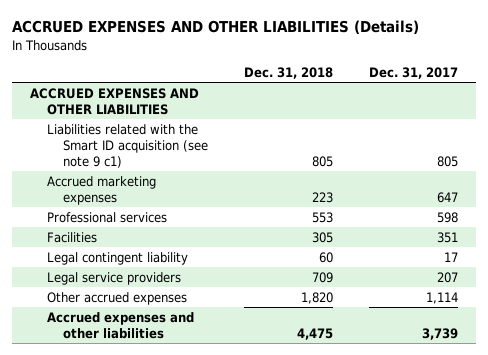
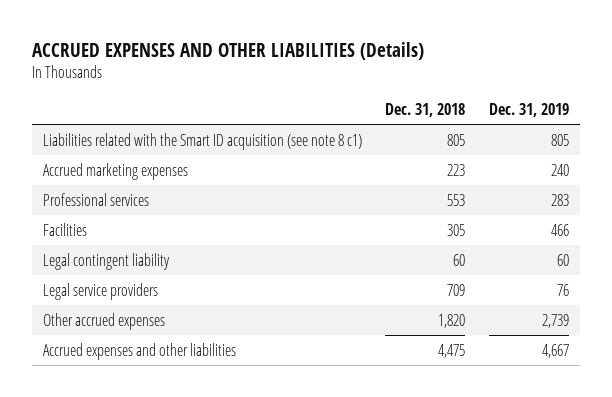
- | Dec. 31, 2018 | Dec. 31, 2017
+ | Dec. 31, 2018 | Dec. 31, 2019
- ACCRUED EXPENSES AND OTHER LIABILITIES
- Liabilities related with the Smart ID acquisition (see note 9 c1) | 805 | 805
+ Liabilities related with the Smart ID acquisition (see note 8 c1) | 805 | 805

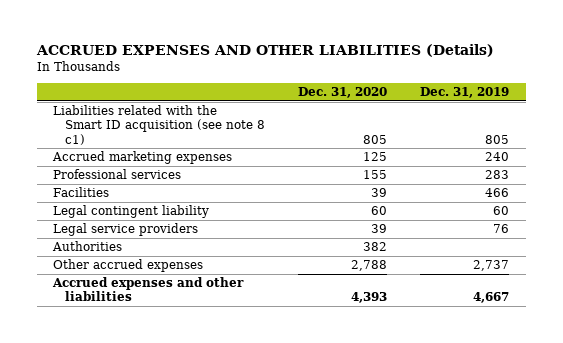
- | Dec. 31, 2018 | Dec. 31, 2019
+ | Dec. 31, 2020 | Dec. 31, 2019
- Other accrued expenses | 1,820 | 2,739
+ Authorities | 382 |
+ Other accrued expenses | 2,788 | 2,737

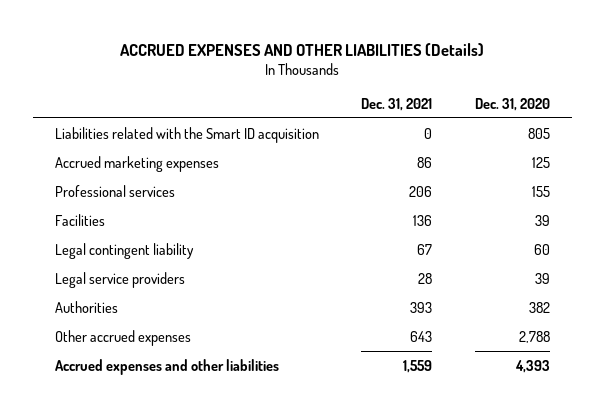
- | Dec. 31, 2020 | Dec. 31, 2019
+ | Dec. 31, 2021 | Dec. 31, 2020
- Liabilities related with the Smart ID acquisition (see note 8 c1) | 805 | 805
+ Liabilities related with the Smart ID acquisition | 0 | 805

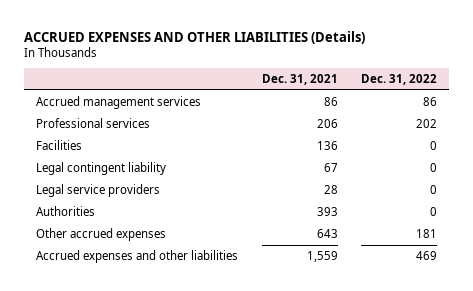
- | Dec. 31, 2021 | Dec. 31, 2020
+ | Dec. 31, 2021 | Dec. 31, 2022
- Liabilities related with the Smart ID acquisition | 0 | 805
- Accrued marketing expenses | 86 | 125
+ Accrued management services | 86 | 86

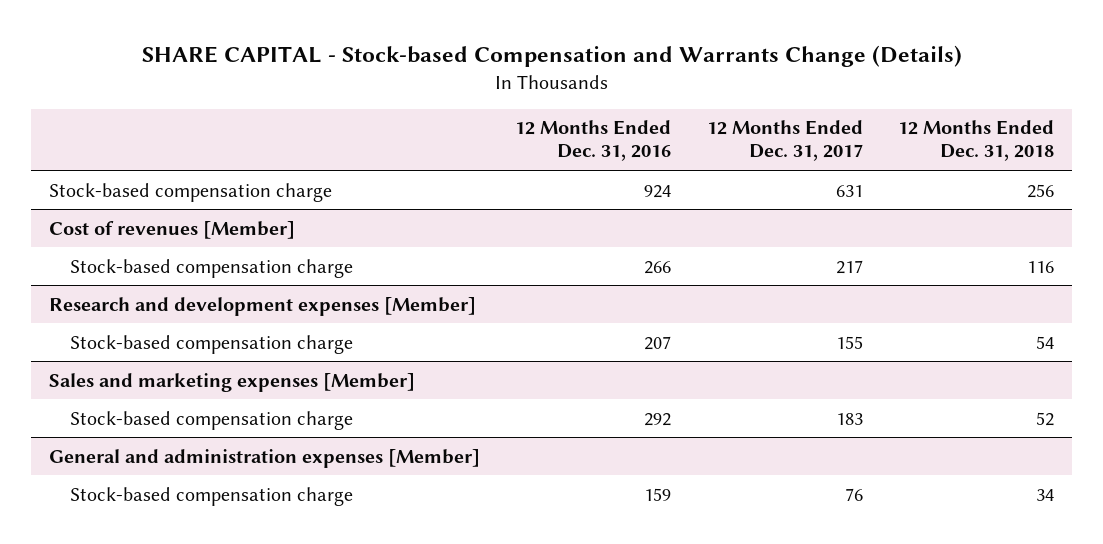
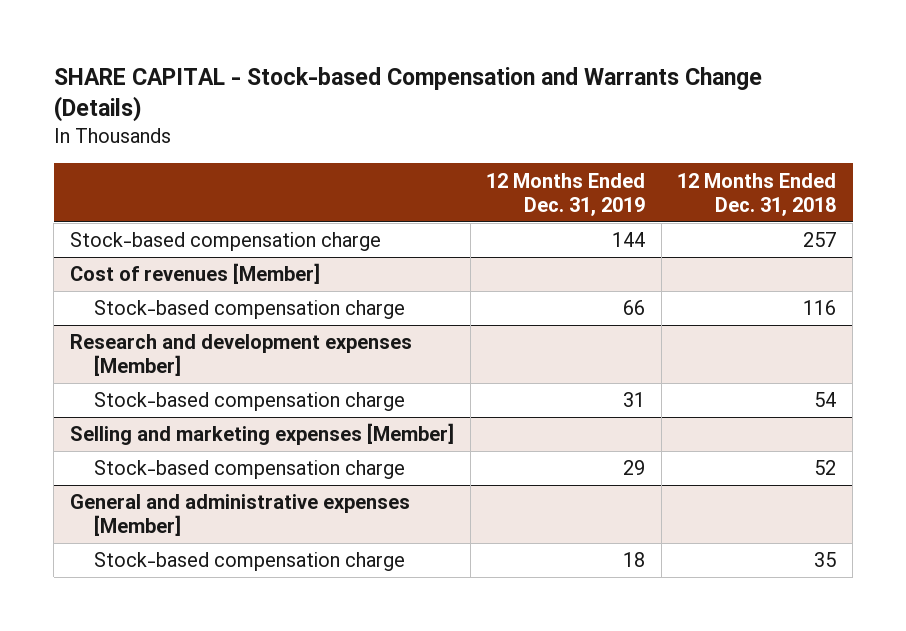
- | 12 Months Ended Dec. 31, 2016 | 12 Months Ended Dec. 31, 2017 | 12 Months Ended Dec. 31, 2018
+ | 12 Months Ended Dec. 31, 2019 | 12 Months Ended Dec. 31, 2018
- Stock-based compensation charge | 924 | 631 | 256
+ Stock-based compensation charge | 144 | 257
- Sales and marketing expenses [Member]
+ Selling and marketing expenses [Member]
- General and administration expenses [Member]
- Stock-based compensation charge | 159 | 76 | 34
+ General and administrative expenses [Member]
+ Stock-based compensation charge | 18 | 35

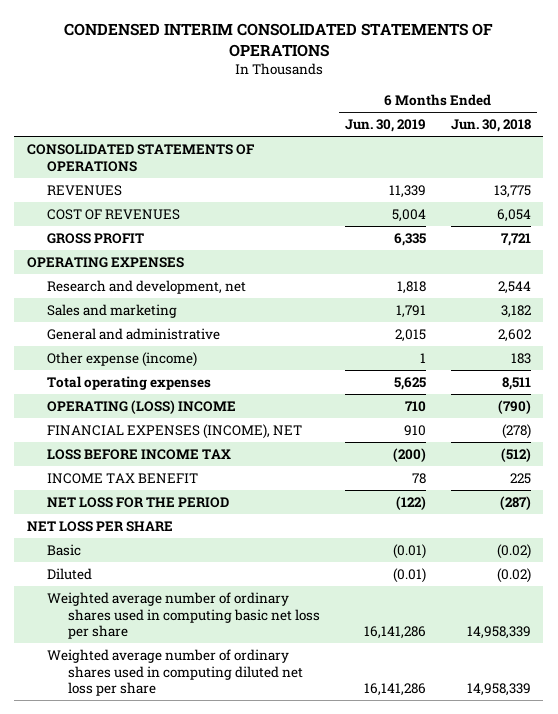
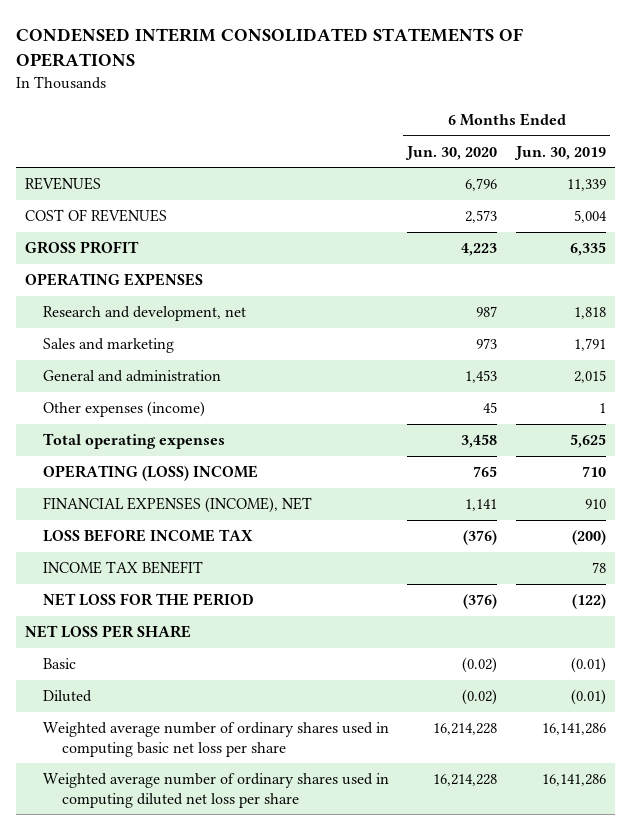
- | 6 Months Ended Jun. 30, 2019 | 6 Months Ended Jun. 30, 2018
+ | 6 Months Ended Jun. 30, 2020 | 6 Months Ended Jun. 30, 2019
- CONSOLIDATED STATEMENTS OF OPERATIONS
- General and administrative | 2,015 | 2,602
- Other expense (income) | 1 | 183
+ General and administration | 1,453 | 2,015
+ Other expenses (income) | 45 | 1

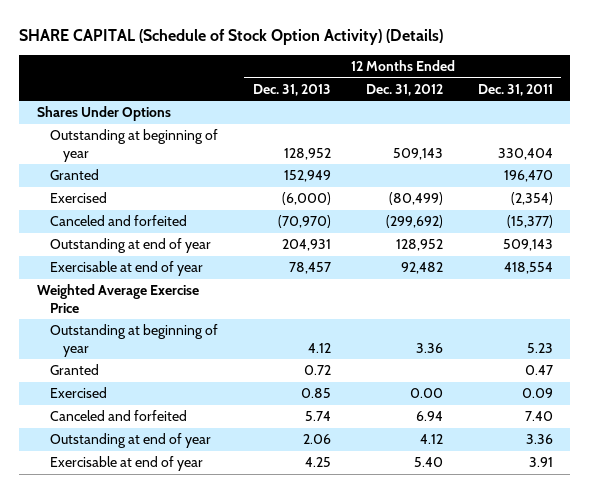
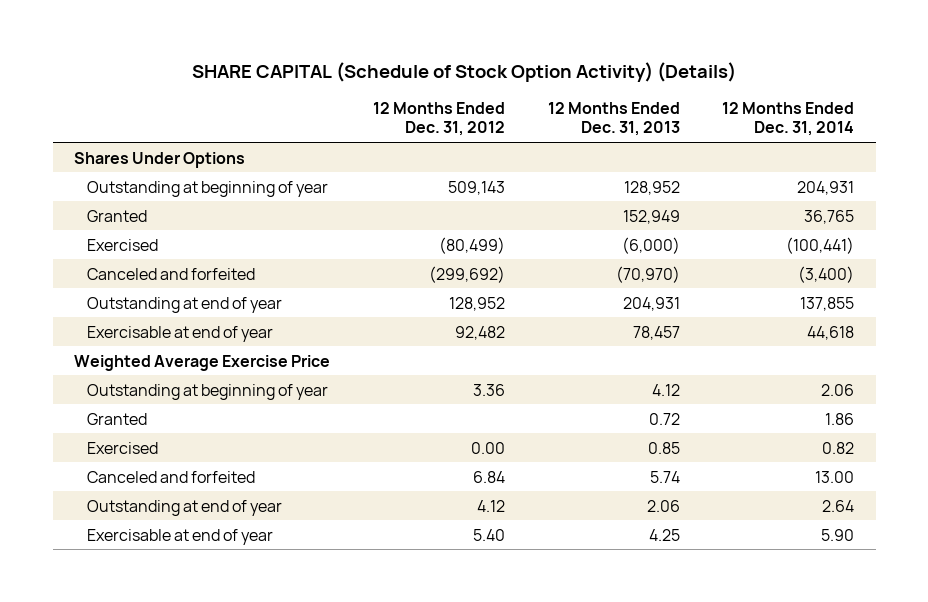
- | 12 Months Ended Dec. 31, 2013 | 12 Months Ended Dec. 31, 2012 | 12 Months Ended Dec. 31, 2011
+ | 12 Months Ended Dec. 31, 2012 | 12 Months Ended Dec. 31, 2013 | 12 Months Ended Dec. 31, 2014
- Canceled and forfeited | 5.74 | 6.94 | 7.40
+ Canceled and forfeited | 6.84 | 5.74 | 13.00

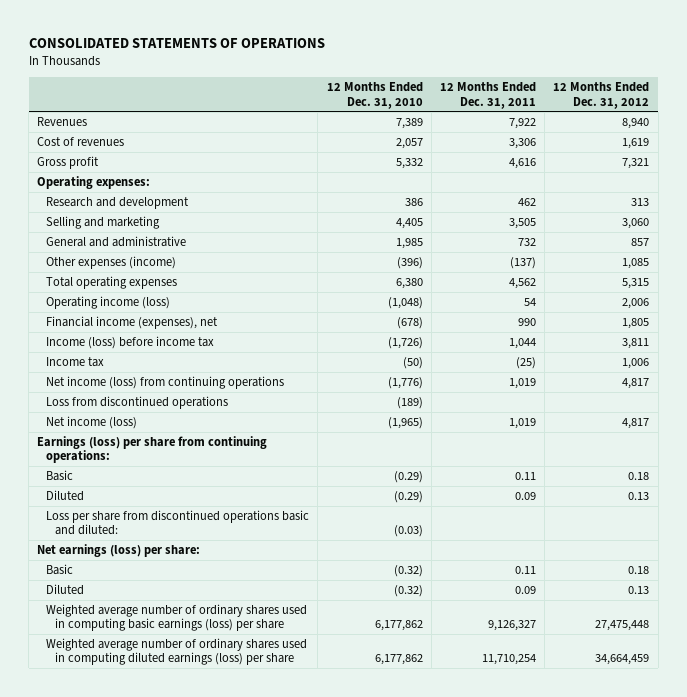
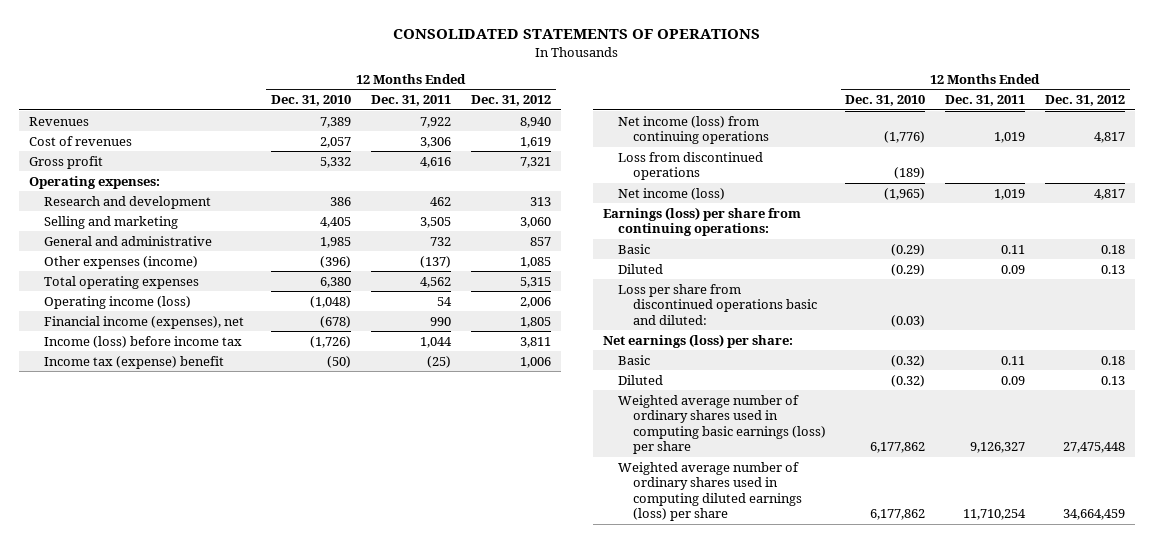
- Income tax | (50) | (25) | 1,006
+ Income tax (expense) benefit | (50) | (25) | 1,006

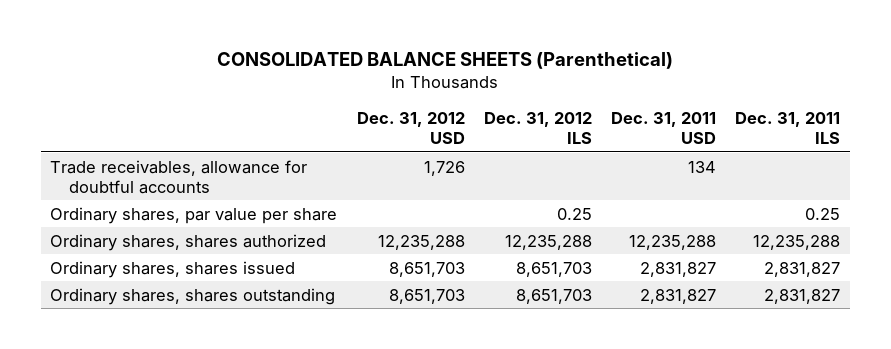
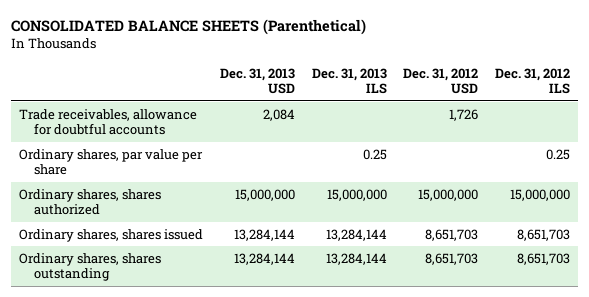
- | Dec. 31, 2012 USD | Dec. 31, 2012 ILS | Dec. 31, 2011 USD | Dec. 31, 2011 ILS
+ | Dec. 31, 2013 USD | Dec. 31, 2013 ILS | Dec. 31, 2012 USD | Dec. 31, 2012 ILS
- Ordinary shares, shares authorized | 12,235,288 | 12,235,288 | 12,235,288 | 12,235,288
+ Ordinary shares, shares authorized | 15,000,000 | 15,000,000 | 15,000,000 | 15,000,000

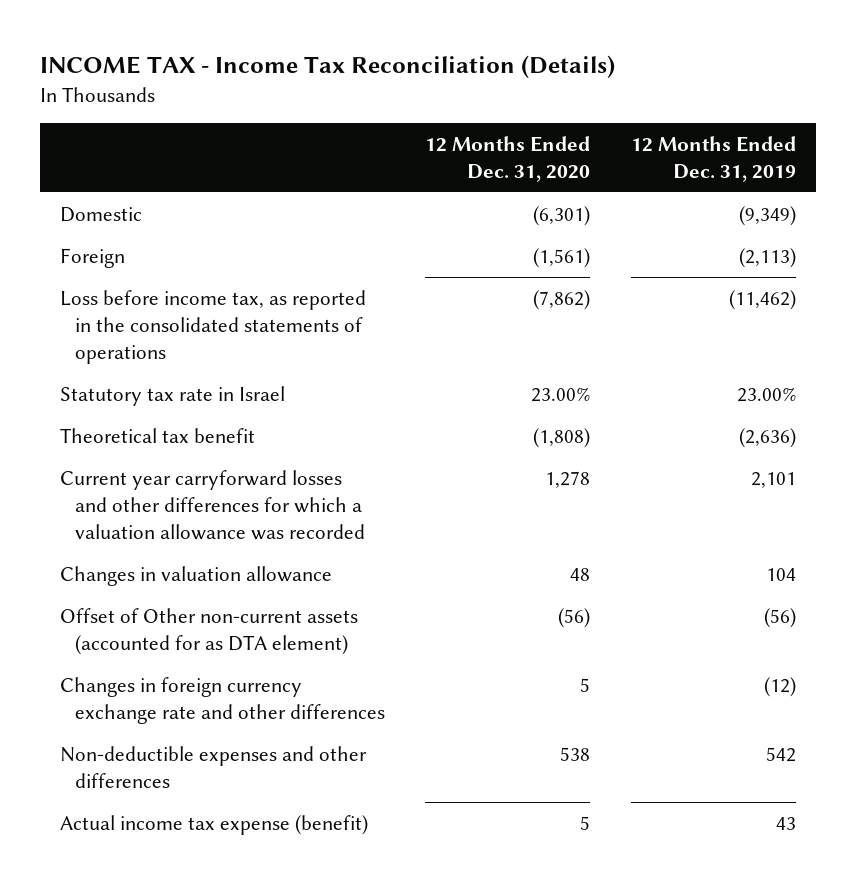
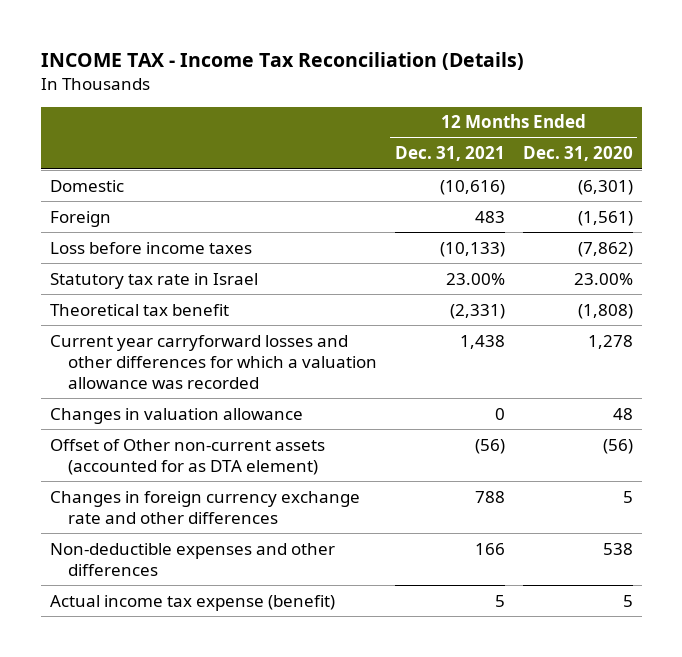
- | 12 Months Ended Dec. 31, 2020 | 12 Months Ended Dec. 31, 2019
+ | 12 Months Ended Dec. 31, 2021 | 12 Months Ended Dec. 31, 2020
- Loss before income tax, as reported in the consolidated statements of operations | (7,862) | (11,462)
+ Loss before income taxes | (10,133) | (7,862)

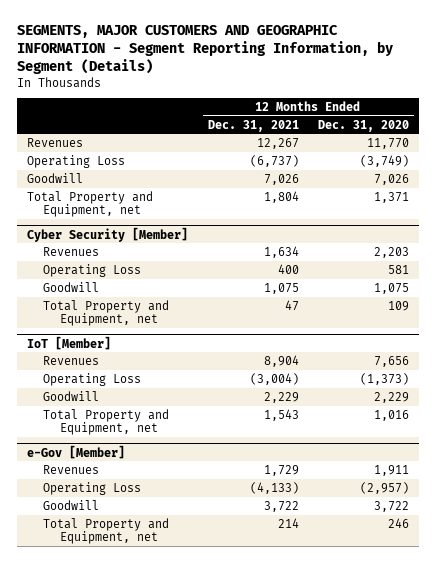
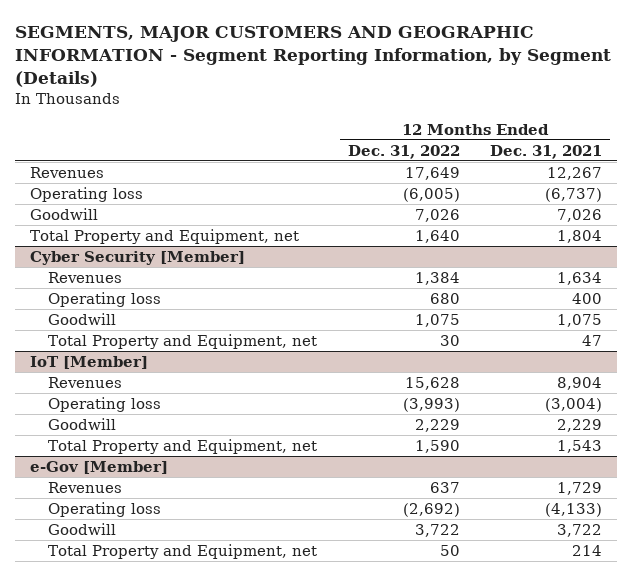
- | 12 Months Ended Dec. 31, 2021 | 12 Months Ended Dec. 31, 2020
+ | 12 Months Ended Dec. 31, 2022 | 12 Months Ended Dec. 31, 2021
- Operating Loss | (6,737) | (3,749)
+ Operating loss | (6,005) | (6,737)
@ Cyber Security [Member]
- Operating Loss | 400 | 581
+ Operating loss | 680 | 400
@ IoT [Member]
- Operating Loss | (3,004) | (1,373)
+ Operating loss | (3,993) | (3,004)
@ e-Gov [Member]
- Operating Loss | (4,133) | (2,957)
+ Operating loss | (2,692) | (4,133)

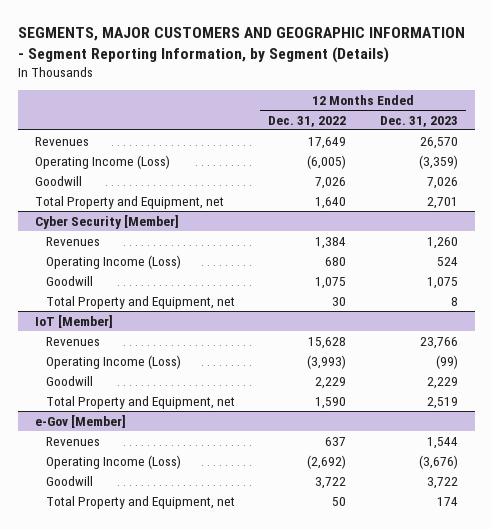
- | 12 Months Ended Dec. 31, 2022 | 12 Months Ended Dec. 31, 2021
+ | 12 Months Ended Dec. 31, 2022 | 12 Months Ended Dec. 31, 2023
- Operating loss | (6,005) | (6,737)
+ Operating Income (Loss) | (6,005) | (3,359)
@ Cyber Security [Member]
- Operating loss | 680 | 400
+ Operating Income (Loss) | 680 | 524
@ IoT [Member]
- Operating loss | (3,993) | (3,004)
+ Operating Income (Loss) | (3,993) | (99)
@ e-Gov [Member]
- Operating loss | (2,692) | (4,133)
+ Operating Income (Loss) | (2,692) | (3,676)

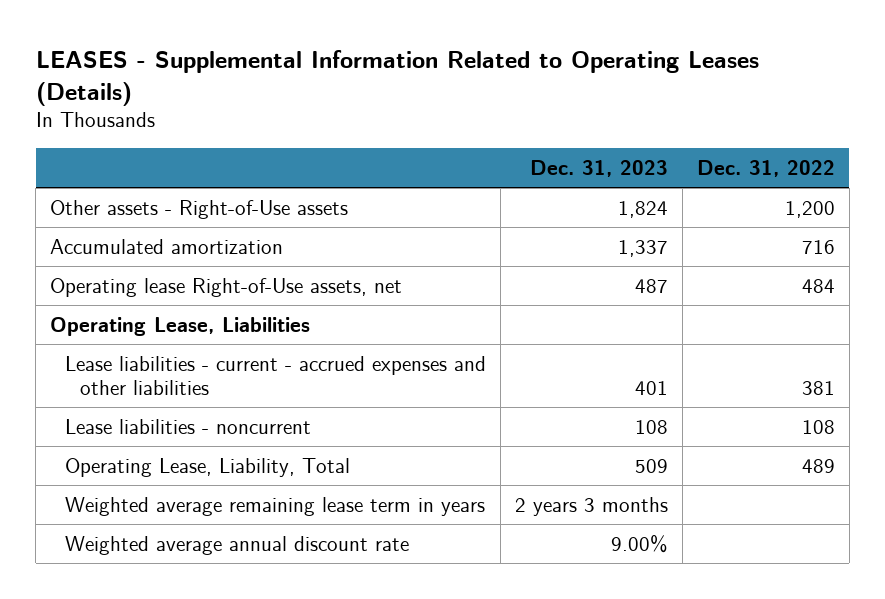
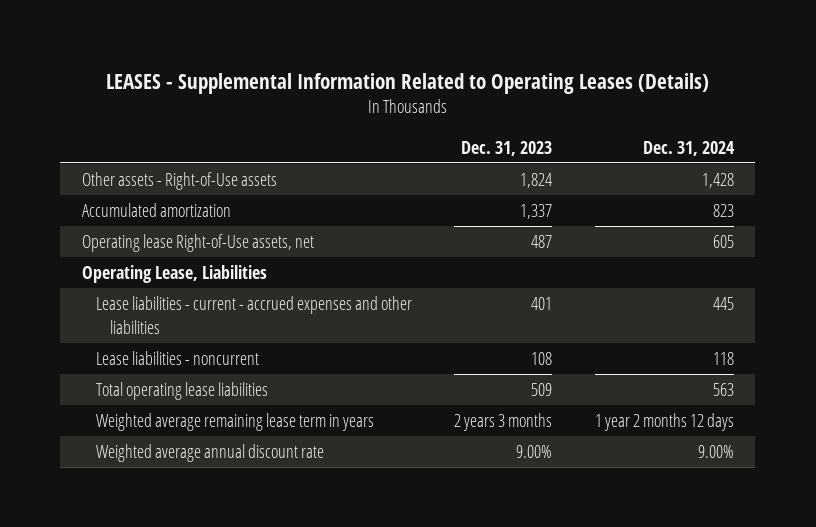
- | Dec. 31, 2023 | Dec. 31, 2022
+ | Dec. 31, 2023 | Dec. 31, 2024
- Operating Lease, Liability, Total | 509 | 489
+ Total operating lease liabilities | 509 | 563

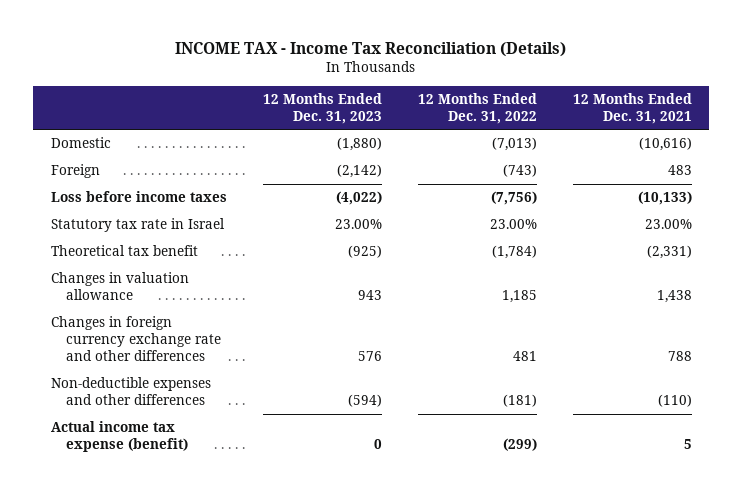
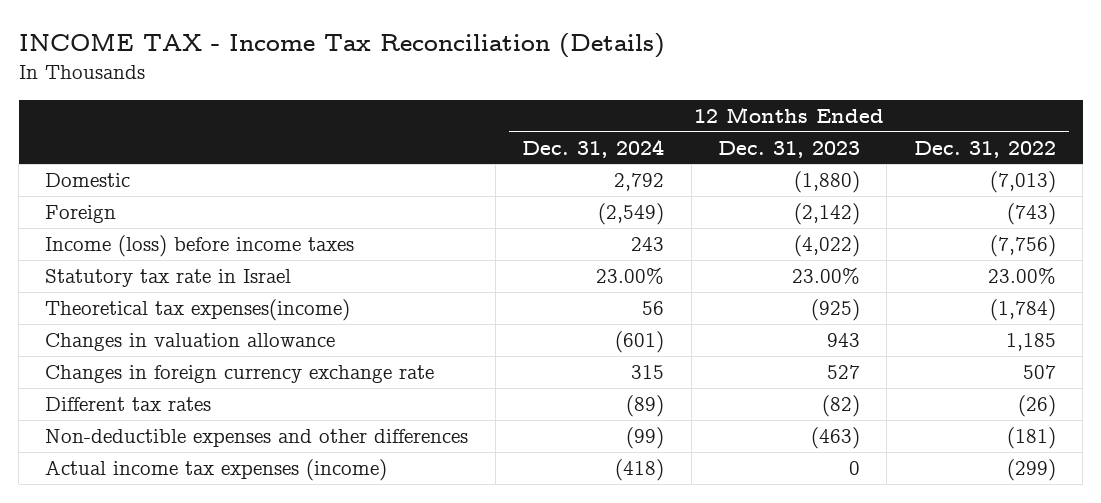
- | 12 Months Ended Dec. 31, 2023 | 12 Months Ended Dec. 31, 2022 | 12 Months Ended Dec. 31, 2021
+ | 12 Months Ended Dec. 31, 2024 | 12 Months Ended Dec. 31, 2023 | 12 Months Ended Dec. 31, 2022
- Loss before income taxes | (4,022) | (7,756) | (10,133)
+ Income (loss) before income taxes | 243 | (4,022) | (7,756)
- Theoretical tax benefit | (925) | (1,784) | (2,331)
+ Theoretical tax expenses(income) | 56 | (925) | (1,784)
- Changes in foreign currency exchange rate and other differences | 576 | 481 | 788
- Non-deductible expenses and other differences | (594) | (181) | (110)
- Actual income tax expense (benefit) | 0 | (299) | 5
+ Changes in foreign currency exchange rate | 315 | 527 | 507
+ Different tax rates | (89) | (82) | (26)
+ Non-deductible expenses and other differences | (99) | (463) | (181)
+ Actual income tax expenses (income) | (418) | 0 | (299)

